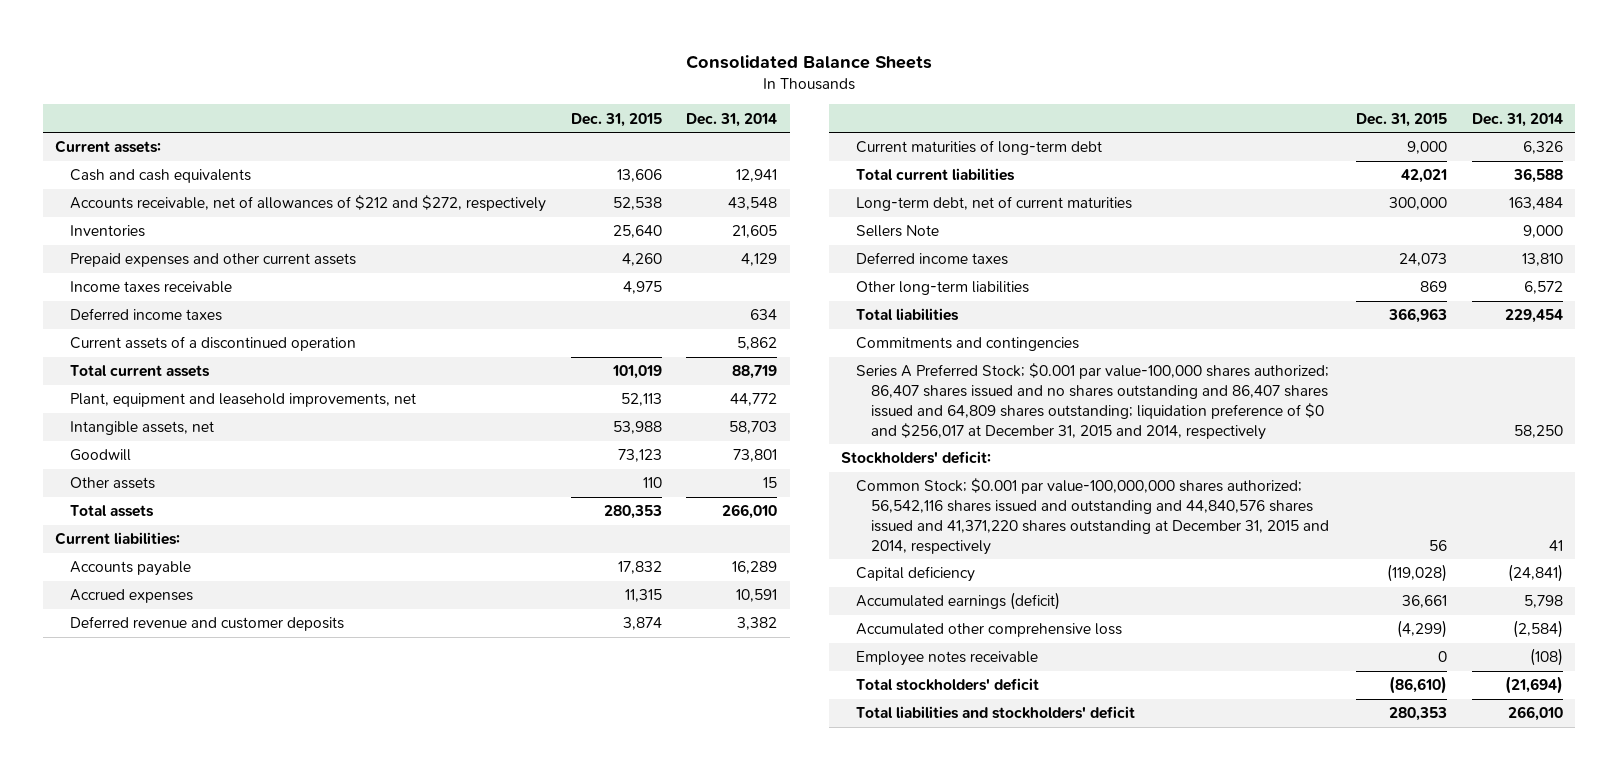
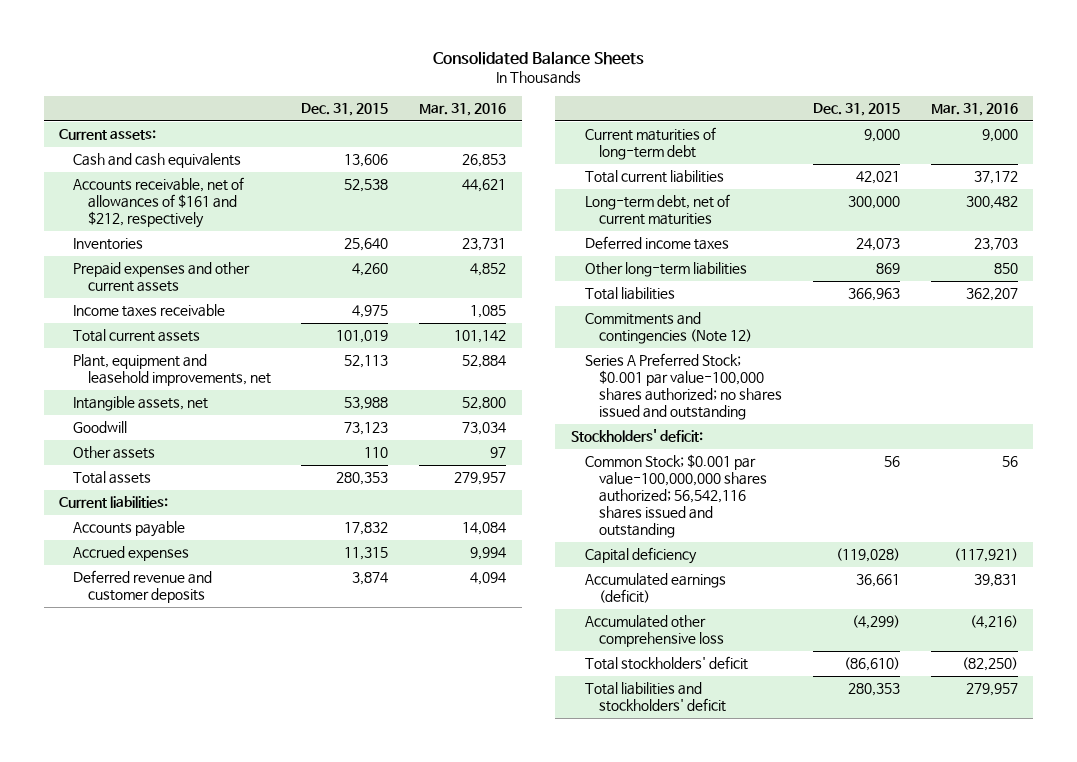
- | Dec. 31, 2015 | Dec. 31, 2014
+ | Dec. 31, 2015 | Mar. 31, 2016
- Accounts receivable, net of allowances of $212 and $272, respectively | 52,538 | 43,548
+ Accounts receivable, net of allowances of $161 and $212, respectively | 52,538 | 44,621
- Deferred income taxes | | 634
- Current assets of a discontinued operation | | 5,862
- Sellers Note | | 9,000
- Commitments and contingencies
- Series A Preferred Stock; $0.001 par value-100,000 shares authorized; 86,407 shares issued and no shares outstanding and 86,407 shares issued and 64,809 shares outstanding; liquidation preference of $0 and $256,017 at December 31, 2015 and 2014, respectively | | 58,250
+ Commitments and contingencies (Note 12)
+ Series A Preferred Stock; $0.001 par value-100,000 shares authorized; no shares issued and outstanding
- Common Stock; $0.001 par value-100,000,000 shares authorized; 56,542,116 shares issued and outstanding and 44,840,576 shares issued and 41,371,220 shares outstanding at December 31, 2015 and 2014, respectively | 56 | 41
+ Common Stock; $0.001 par value-100,000,000 shares authorized; 56,542,116 shares issued and outstanding | 56 | 56
- Employee notes receivable | 0 | (108)

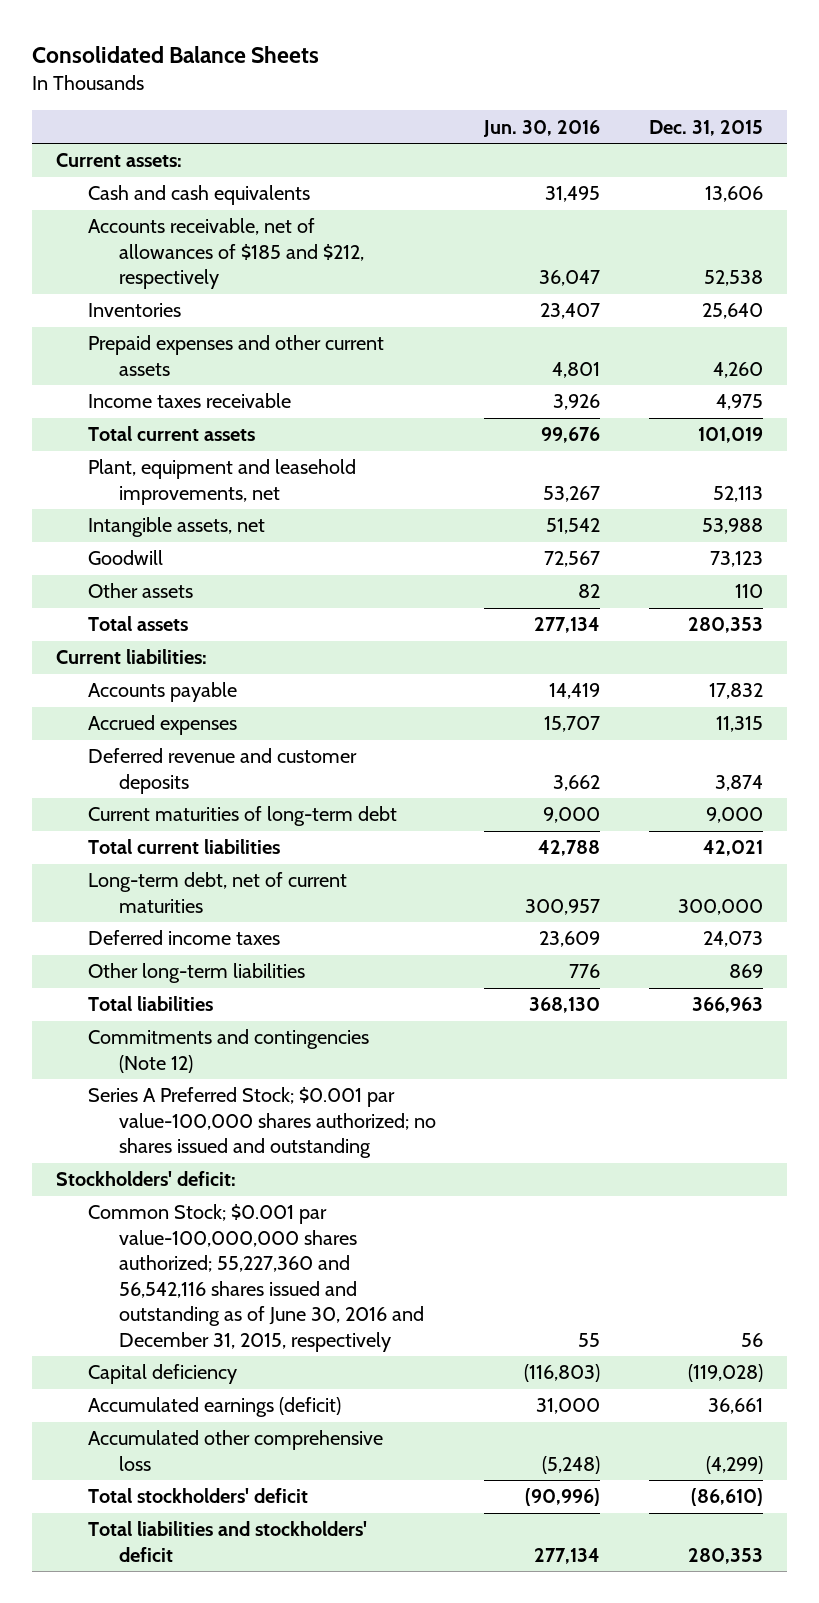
- | Dec. 31, 2015 | Mar. 31, 2016
+ | Jun. 30, 2016 | Dec. 31, 2015
- Accounts receivable, net of allowances of $161 and $212, respectively | 52,538 | 44,621
+ Accounts receivable, net of allowances of $185 and $212, respectively | 36,047 | 52,538
- Common Stock; $0.001 par value-100,000,000 shares authorized; 56,542,116 shares issued and outstanding | 56 | 56
+ Common Stock; $0.001 par value-100,000,000 shares authorized; 55,227,360 and 56,542,116 shares issued and outstanding as of June 30, 2016 and December 31, 2015, respectively | 55 | 56

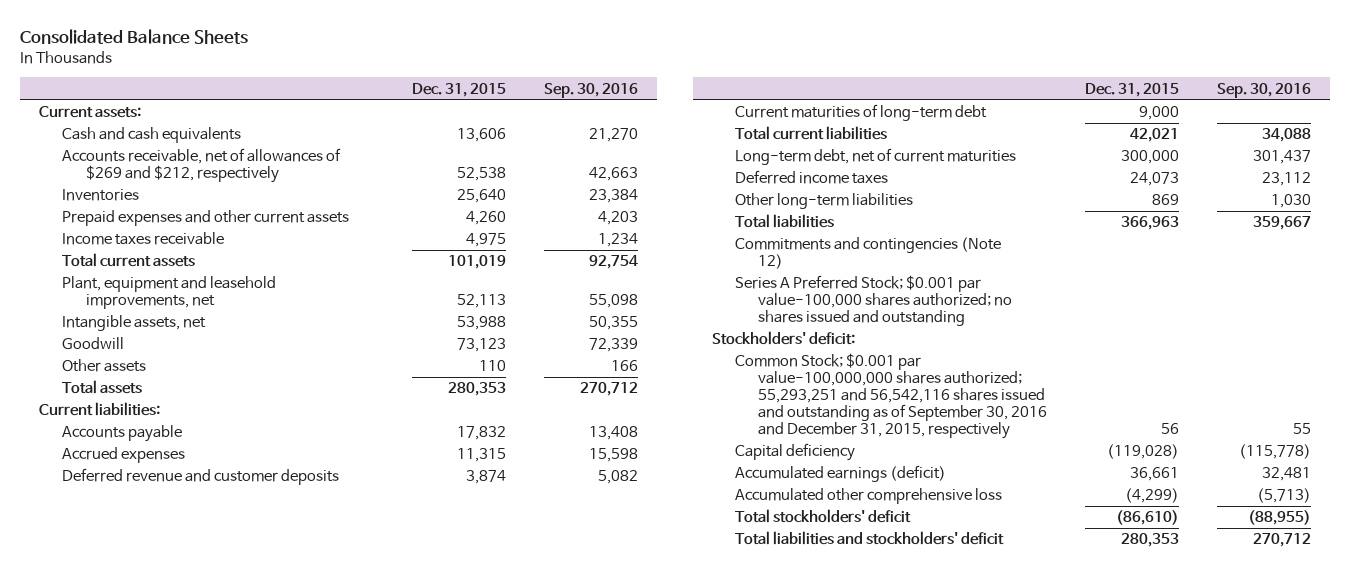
- | Jun. 30, 2016 | Dec. 31, 2015
+ | Dec. 31, 2015 | Sep. 30, 2016
- Accounts receivable, net of allowances of $185 and $212, respectively | 36,047 | 52,538
+ Accounts receivable, net of allowances of $269 and $212, respectively | 52,538 | 42,663
- Common Stock; $0.001 par value-100,000,000 shares authorized; 55,227,360 and 56,542,116 shares issued and outstanding as of June 30, 2016 and December 31, 2015, respectively | 55 | 56
+ Common Stock; $0.001 par value-100,000,000 shares authorized; 55,293,251 and 56,542,116 shares issued and outstanding as of September 30, 2016 and December 31, 2015, respectively | 56 | 55

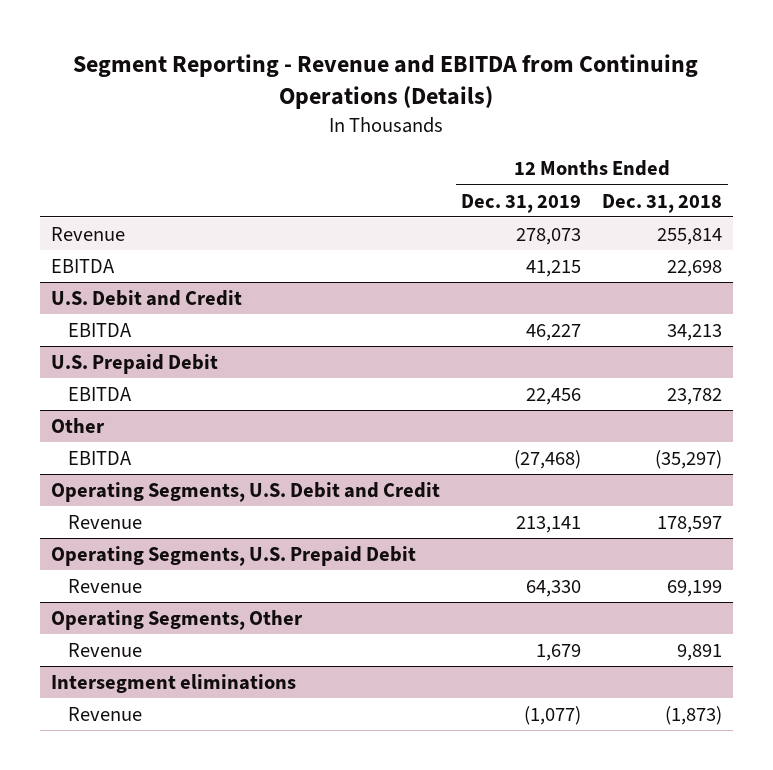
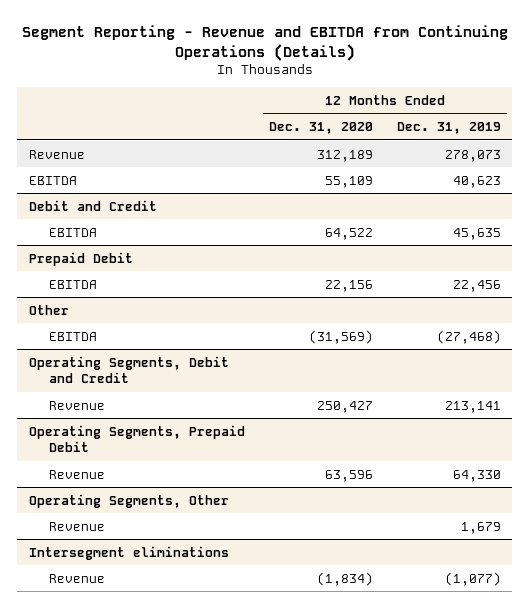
- | 12 Months Ended Dec. 31, 2019 | 12 Months Ended Dec. 31, 2018
+ | 12 Months Ended Dec. 31, 2020 | 12 Months Ended Dec. 31, 2019
- EBITDA | 41,215 | 22,698
- U.S. Debit and Credit
- EBITDA | 46,227 | 34,213
- U.S. Prepaid Debit
+ EBITDA | 55,109 | 40,623
+ Debit and Credit
+ EBITDA | 64,522 | 45,635
+ Prepaid Debit
- Operating Segments, U.S. Debit and Credit
+ Operating Segments, Debit and Credit
- Operating Segments, U.S. Prepaid Debit
+ Operating Segments, Prepaid Debit

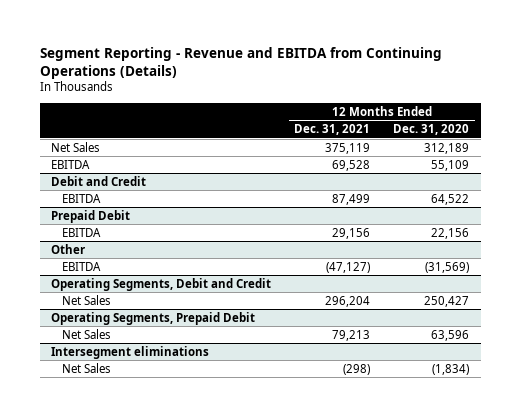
- | 12 Months Ended Dec. 31, 2020 | 12 Months Ended Dec. 31, 2019
+ | 12 Months Ended Dec. 31, 2021 | 12 Months Ended Dec. 31, 2020
- Revenue | 312,189 | 278,073
+ Net Sales | 375,119 | 312,189
@ Operating Segments, Debit and Credit
- Revenue | 250,427 | 213,141
+ Net Sales | 296,204 | 250,427
@ Operating Segments, Prepaid Debit
- Revenue | 63,596 | 64,330
- Operating Segments, Other
- Revenue | | 1,679
@ Operating Segments, Prepaid Debit
+ Net Sales | 79,213 | 63,596
@ Intersegment eliminations
- Revenue | (1,834) | (1,077)
+ Net Sales | (298) | (1,834)

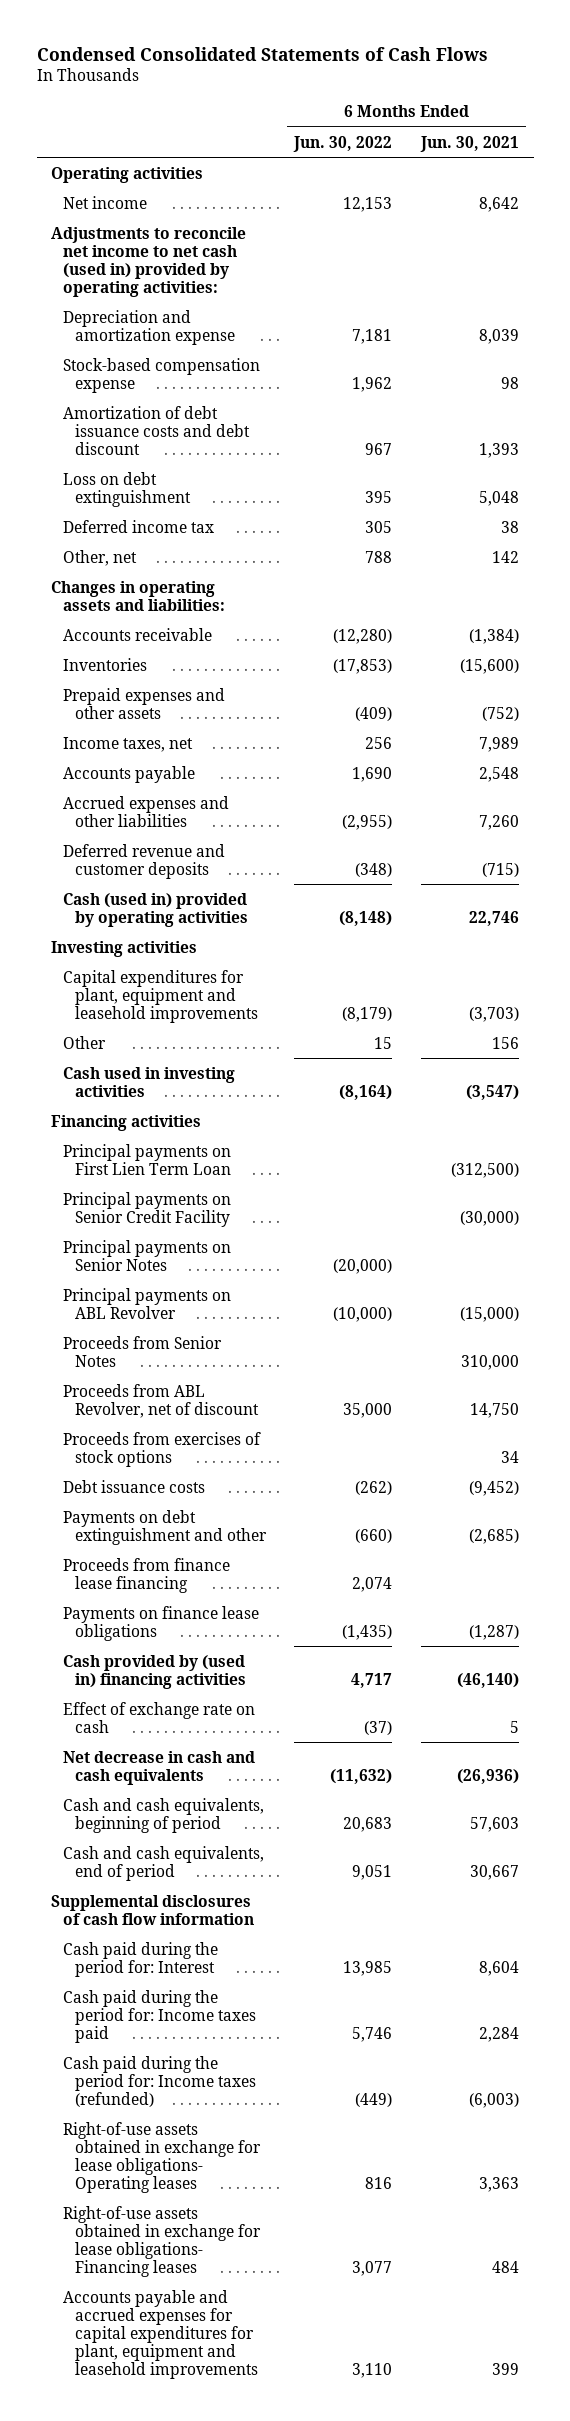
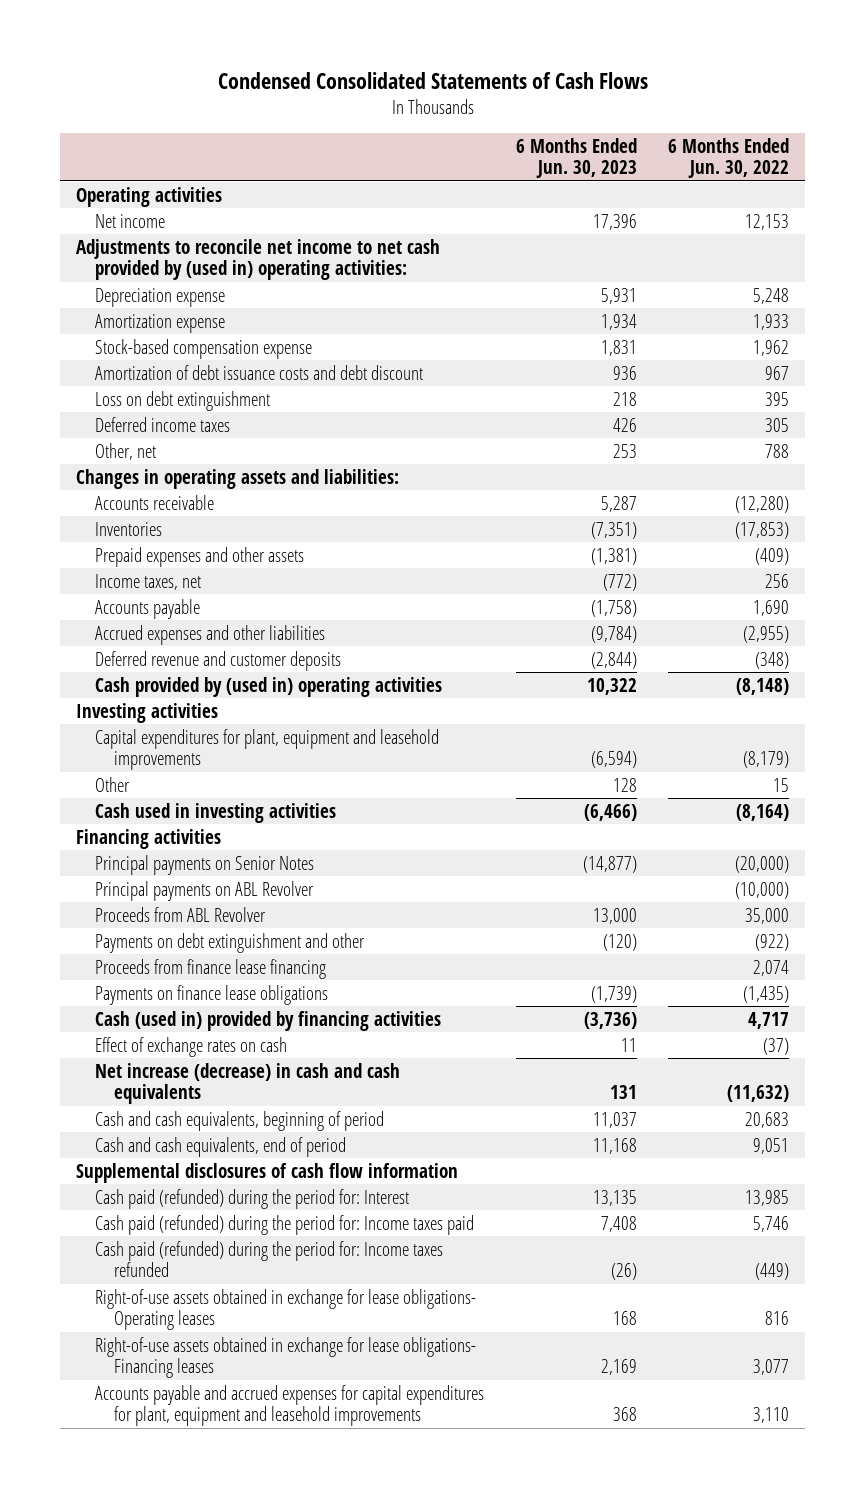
- | 6 Months Ended Jun. 30, 2022 | 6 Months Ended Jun. 30, 2021
+ | 6 Months Ended Jun. 30, 2023 | 6 Months Ended Jun. 30, 2022
- Adjustments to reconcile net income to net cash (used in) provided by operating activities:
- Depreciation and amortization expense | 7,181 | 8,039
+ Adjustments to reconcile net income to net cash provided by (used in) operating activities:
+ Depreciation expense | 5,931 | 5,248
+ Amortization expense | 1,934 | 1,933
- Deferred income tax | 305 | 38
+ Deferred income taxes | 426 | 305
- Cash (used in) provided by operating activities | (8,148) | 22,746
+ Cash provided by (used in) operating activities | 10,322 | (8,148)
- Principal payments on First Lien Term Loan | | (312,500)
- Principal payments on Senior Credit Facility | | (30,000)
- Proceeds from Senior Notes | | 310,000
- Proceeds from ABL Revolver, net of discount | 35,000 | 14,750
- Proceeds from exercises of stock options | | 34
- Debt issuance costs | (262) | (9,452)
- Payments on debt extinguishment and other | (660) | (2,685)
+ Proceeds from ABL Revolver | 13,000 | 35,000
+ Payments on debt extinguishment and other | (120) | (922)
- Cash provided by (used in) financing activities | 4,717 | (46,140)
- Effect of exchange rate on cash | (37) | 5
- Net decrease in cash and cash equivalents | (11,632) | (26,936)
+ Cash (used in) provided by financing activities | (3,736) | 4,717
+ Effect of exchange rates on cash | 11 | (37)
+ Net increase (decrease) in cash and cash equivalents | 131 | (11,632)
- Cash paid during the period for: Interest | 13,985 | 8,604
- Cash paid during the period for: Income taxes paid | 5,746 | 2,284
- Cash paid during the period for: Income taxes (refunded) | (449) | (6,003)
+ Cash paid (refunded) during the period for: Interest | 13,135 | 13,985
+ Cash paid (refunded) during the period for: Income taxes paid | 7,408 | 5,746
+ Cash paid (refunded) during the period for: Income taxes refunded | (26) | (449)

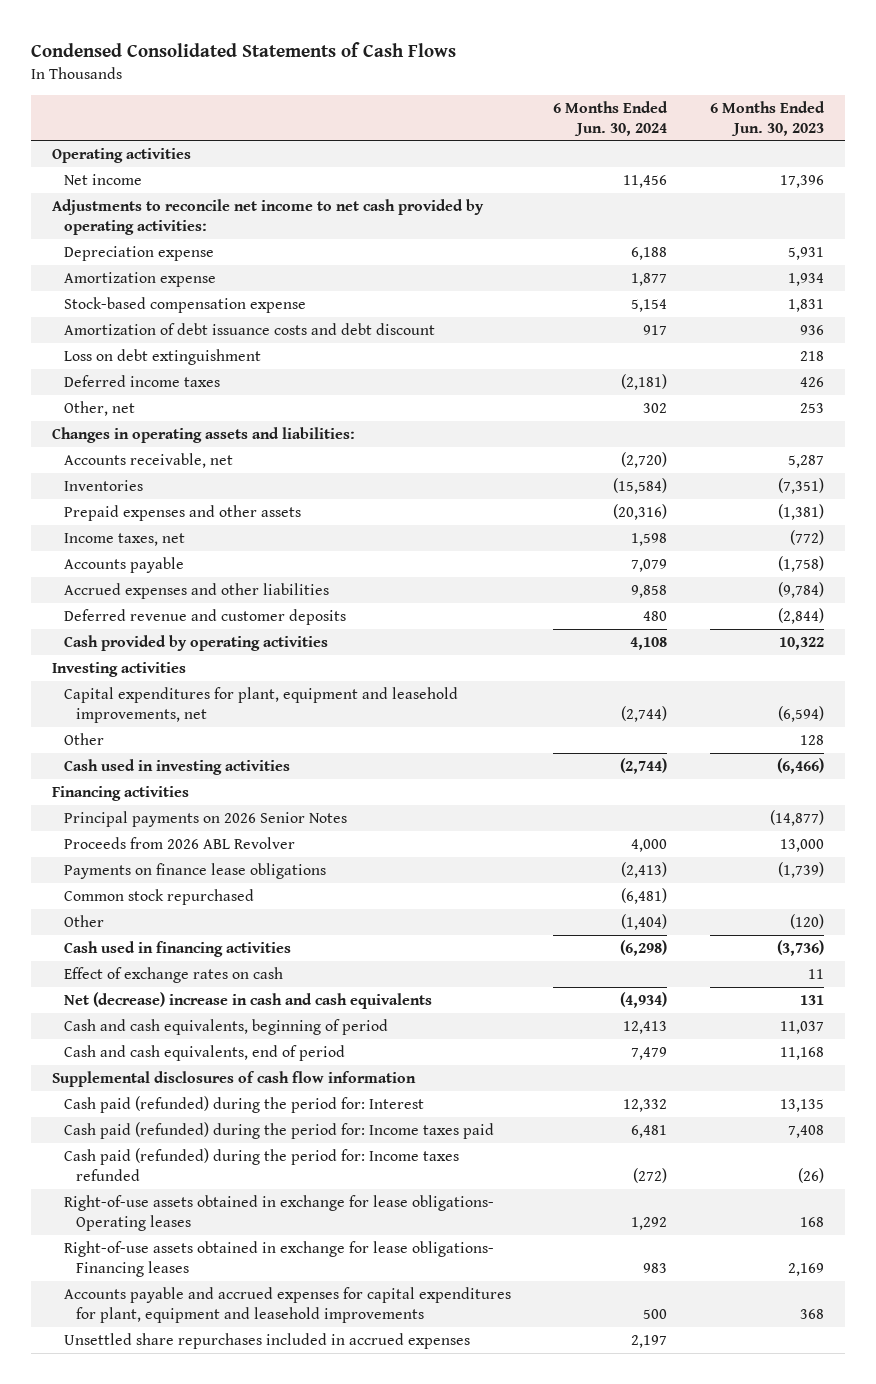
- | 6 Months Ended Jun. 30, 2023 | 6 Months Ended Jun. 30, 2022
+ | 6 Months Ended Jun. 30, 2024 | 6 Months Ended Jun. 30, 2023
- Adjustments to reconcile net income to net cash provided by (used in) operating activities:
+ Adjustments to reconcile net income to net cash provided by operating activities:
- Accounts receivable | 5,287 | (12,280)
+ Accounts receivable, net | (2,720) | 5,287
- Cash provided by (used in) operating activities | 10,322 | (8,148)
+ Cash provided by operating activities | 4,108 | 10,322
- Capital expenditures for plant, equipment and leasehold improvements | (6,594) | (8,179)
+ Capital expenditures for plant, equipment and leasehold improvements, net | (2,744) | (6,594)
- Principal payments on Senior Notes | (14,877) | (20,000)
- Principal payments on ABL Revolver | | (10,000)
- Proceeds from ABL Revolver | 13,000 | 35,000
- Payments on debt extinguishment and other | (120) | (922)
- Proceeds from finance lease financing | | 2,074
+ Principal payments on 2026 Senior Notes | | (14,877)
+ Proceeds from 2026 ABL Revolver | 4,000 | 13,000
- Cash (used in) provided by financing activities | (3,736) | 4,717
+ Common stock repurchased | (6,481) |
+ Other | (1,404) | (120)
+ Cash used in financing activities | (6,298) | (3,736)
- Net increase (decrease) in cash and cash equivalents | 131 | (11,632)
+ Net (decrease) increase in cash and cash equivalents | (4,934) | 131
+ Unsettled share repurchases included in accrued expenses | 2,197 |

